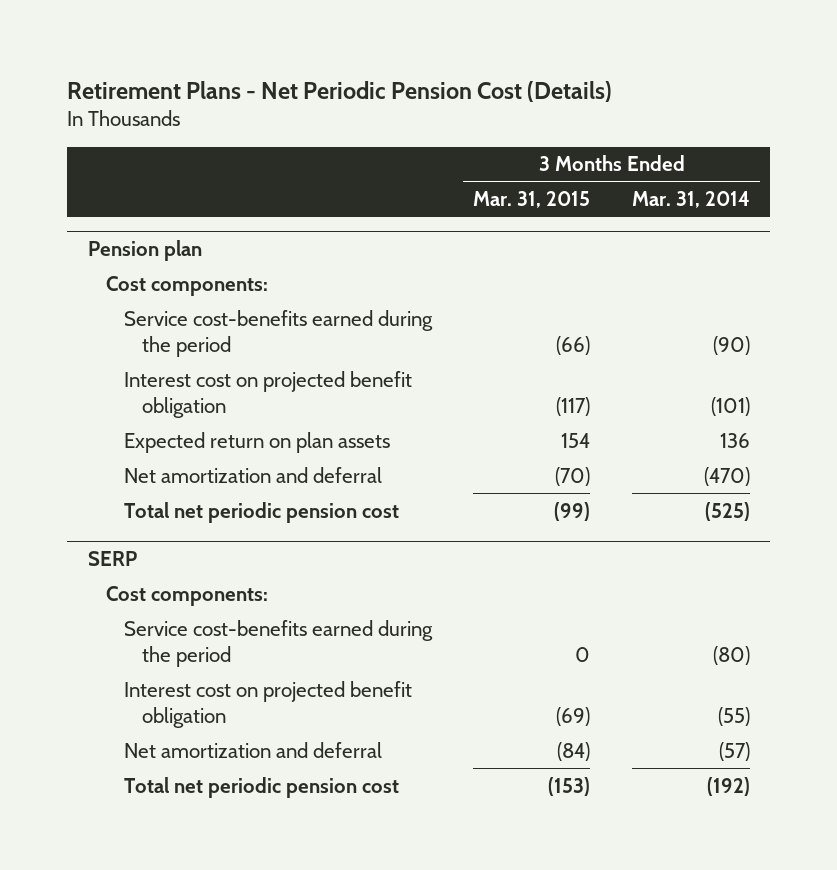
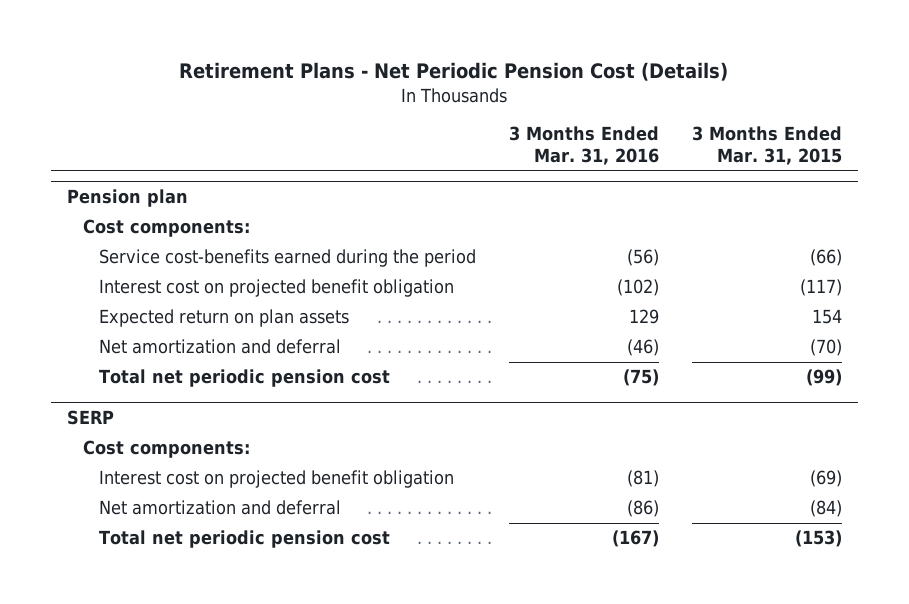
- | 3 Months Ended Mar. 31, 2015 | 3 Months Ended Mar. 31, 2014
+ | 3 Months Ended Mar. 31, 2016 | 3 Months Ended Mar. 31, 2015
@ SERP
- Service cost-benefits earned during the period | 0 | (80)

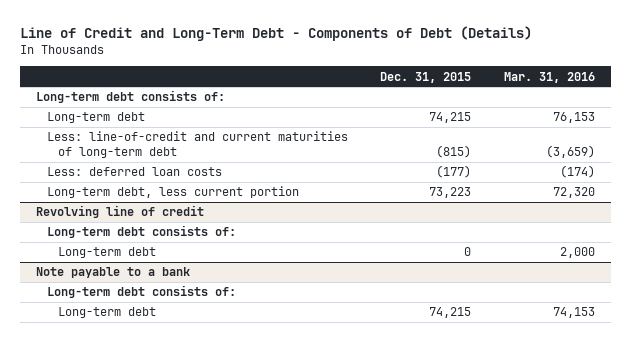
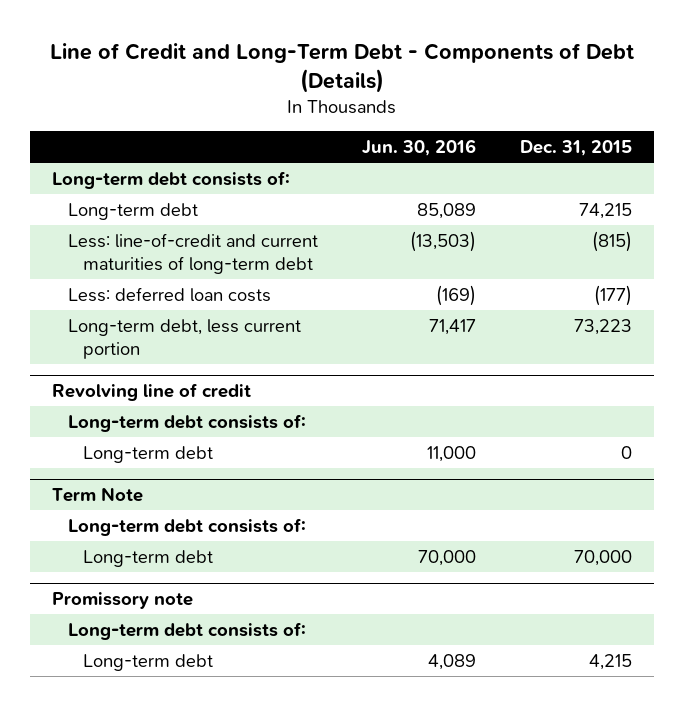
- | Dec. 31, 2015 | Mar. 31, 2016
+ | Jun. 30, 2016 | Dec. 31, 2015
- Note payable to a bank
+ Term Note
- Long-term debt | 74,215 | 74,153
+ Long-term debt | 70,000 | 70,000
+ Promissory note
+ Long-term debt consists of:
+ Long-term debt | 4,089 | 4,215

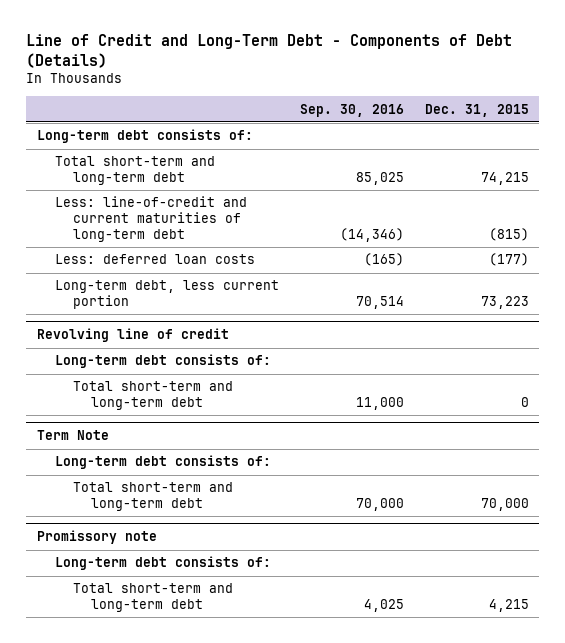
- | Jun. 30, 2016 | Dec. 31, 2015
+ | Sep. 30, 2016 | Dec. 31, 2015
- Long-term debt | 85,089 | 74,215
+ Total short-term and long-term debt | 85,025 | 74,215
@ Revolving line of credit
- Long-term debt | 11,000 | 0
+ Total short-term and long-term debt | 11,000 | 0
@ Term Note
- Long-term debt | 70,000 | 70,000
+ Total short-term and long-term debt | 70,000 | 70,000
@ Promissory note
- Long-term debt | 4,089 | 4,215
+ Total short-term and long-term debt | 4,025 | 4,215

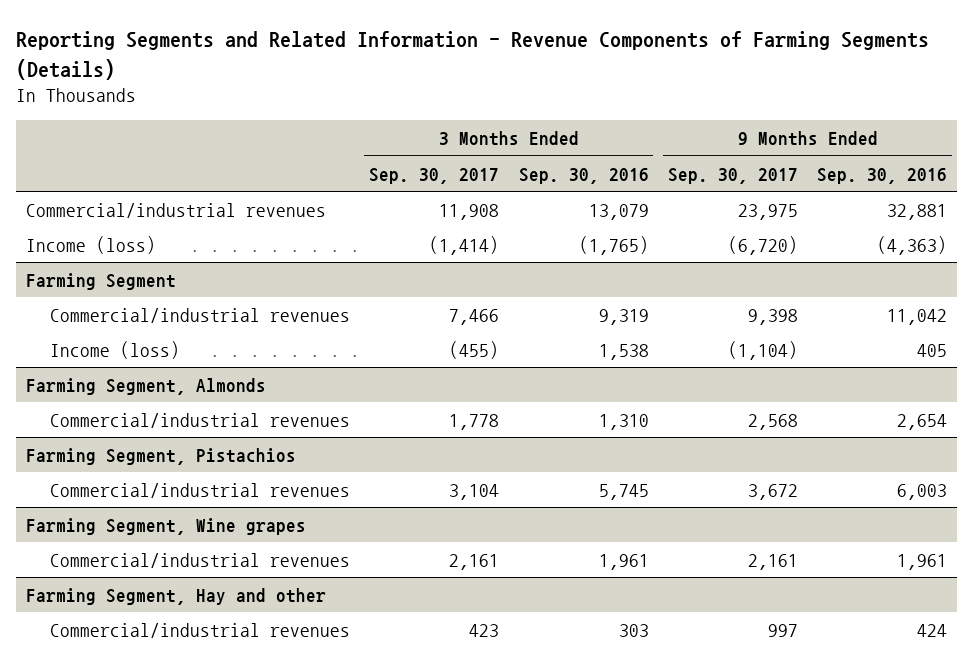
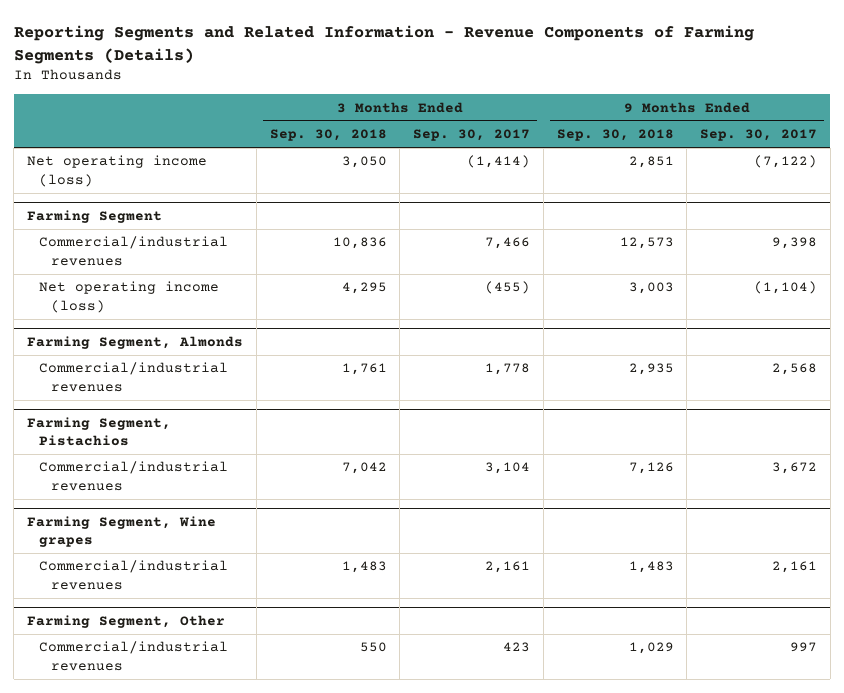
- | 3 Months Ended Sep. 30, 2017 | 3 Months Ended Sep. 30, 2016 | 9 Months Ended Sep. 30, 2017 | 9 Months Ended Sep. 30, 2016
+ | 3 Months Ended Sep. 30, 2018 | 3 Months Ended Sep. 30, 2017 | 9 Months Ended Sep. 30, 2018 | 9 Months Ended Sep. 30, 2017
- Commercial/industrial revenues | 11,908 | 13,079 | 23,975 | 32,881
- Income (loss) | (1,414) | (1,765) | (6,720) | (4,363)
+ Net operating income (loss) | 3,050 | (1,414) | 2,851 | (7,122)
@ Farming Segment
- Income (loss) | (455) | 1,538 | (1,104) | 405
+ Net operating income (loss) | 4,295 | (455) | 3,003 | (1,104)
- Farming Segment, Hay and other
+ Farming Segment, Other

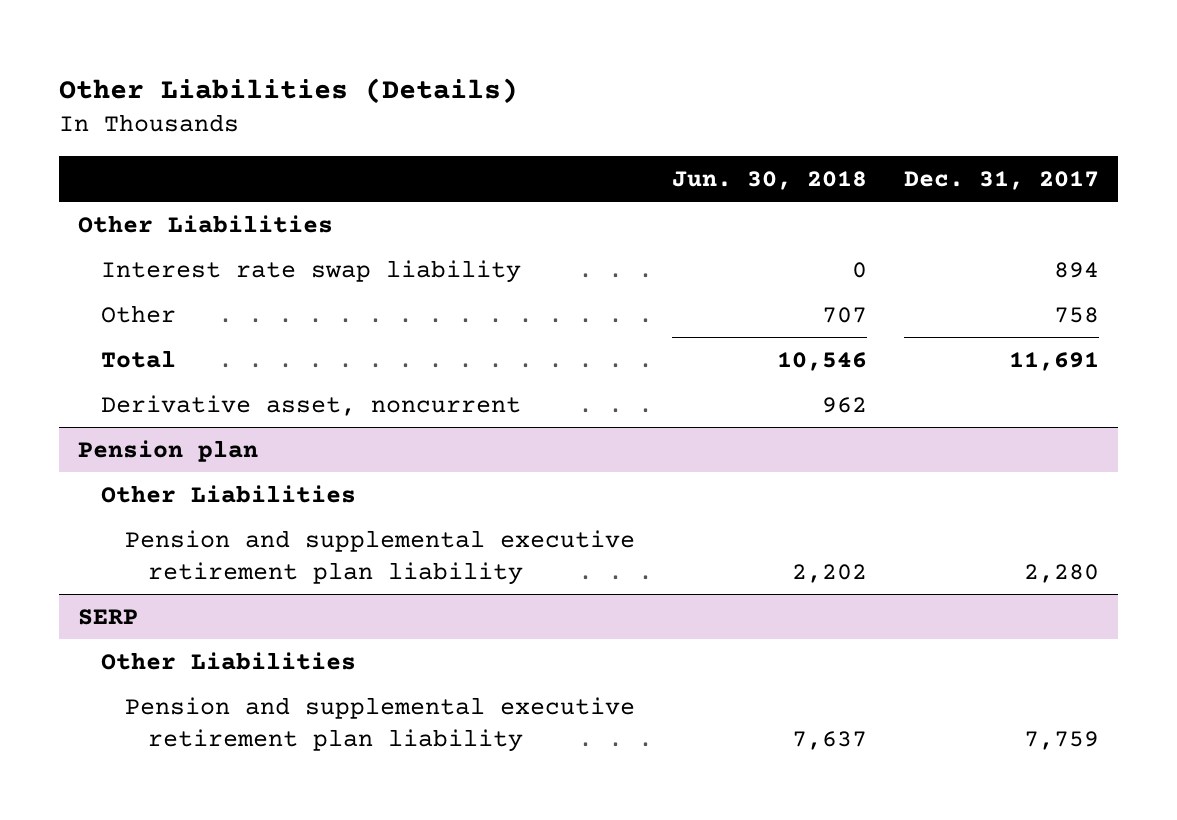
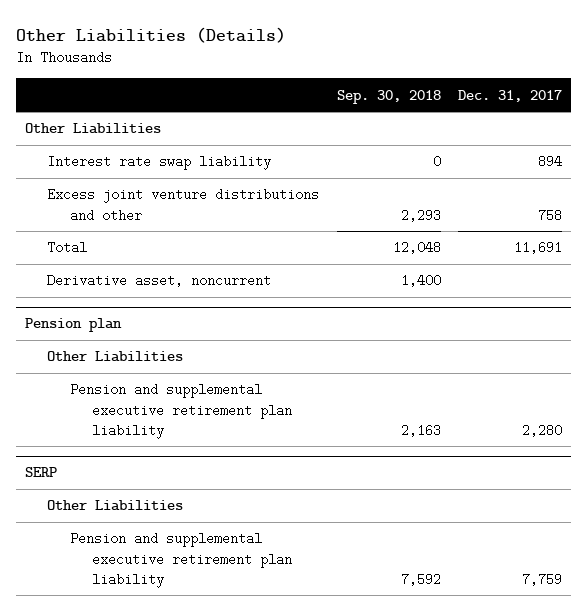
- | Jun. 30, 2018 | Dec. 31, 2017
+ | Sep. 30, 2018 | Dec. 31, 2017
- Other | 707 | 758
+ Excess joint venture distributions and other | 2,293 | 758

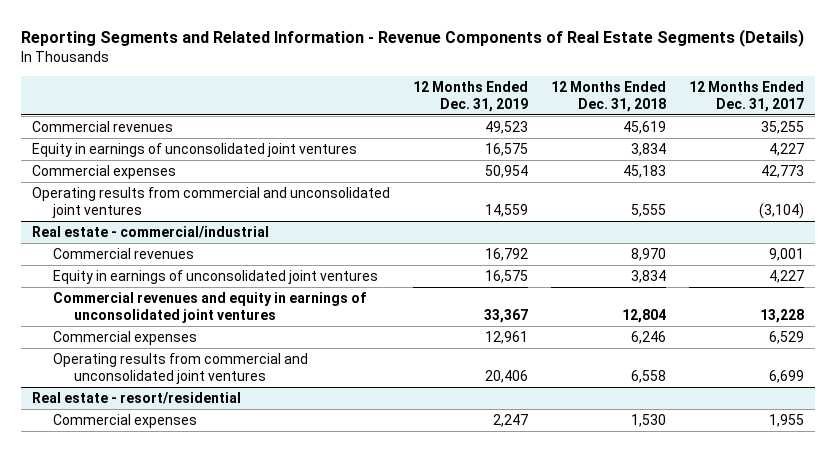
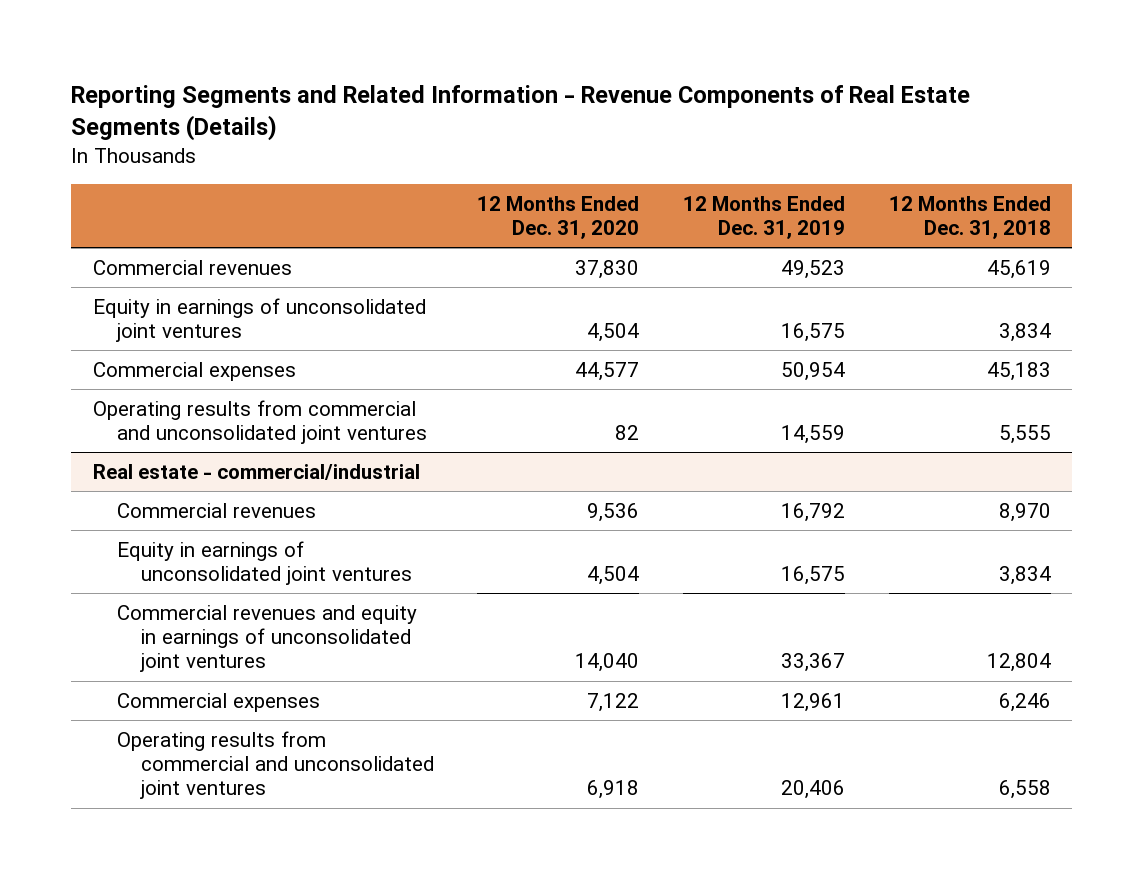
- | 12 Months Ended Dec. 31, 2019 | 12 Months Ended Dec. 31, 2018 | 12 Months Ended Dec. 31, 2017
+ | 12 Months Ended Dec. 31, 2020 | 12 Months Ended Dec. 31, 2019 | 12 Months Ended Dec. 31, 2018
- Real estate - resort/residential
- Commercial expenses | 2,247 | 1,530 | 1,955

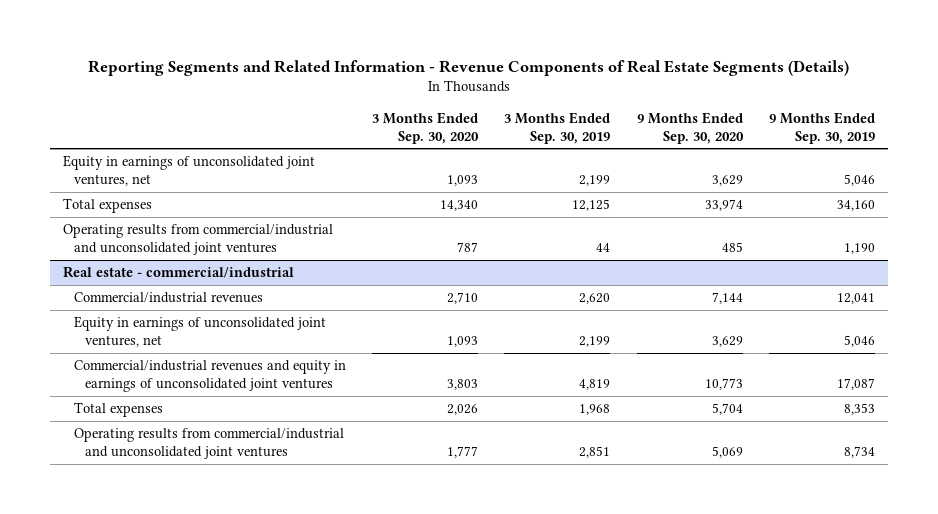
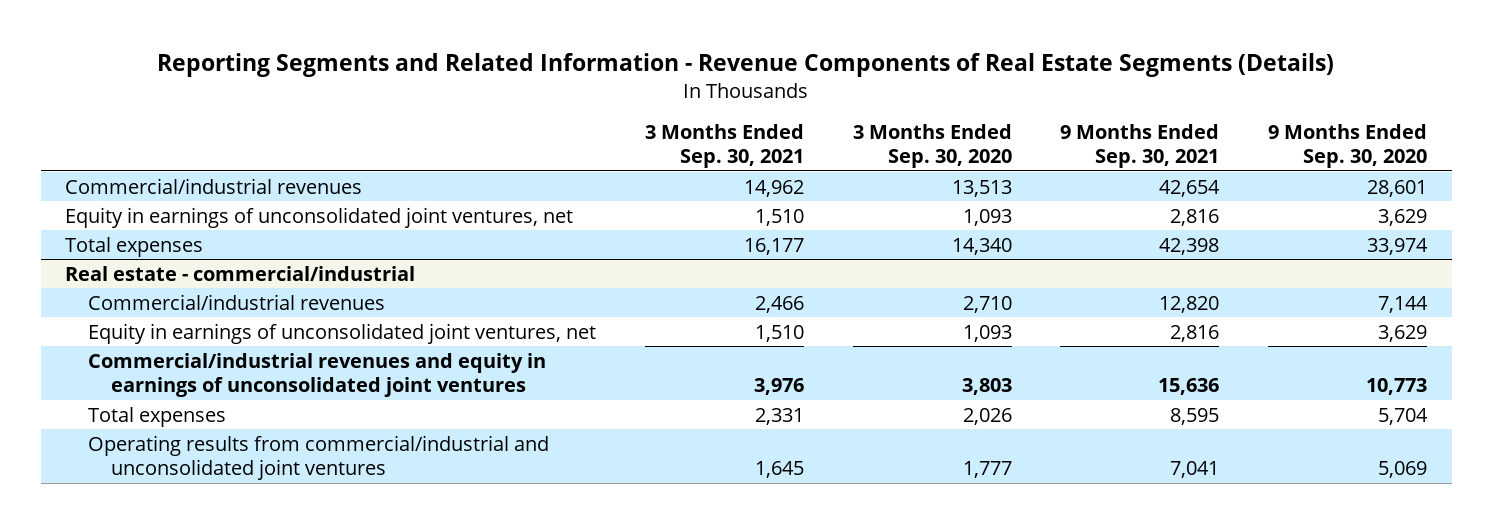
- | 3 Months Ended Sep. 30, 2020 | 3 Months Ended Sep. 30, 2019 | 9 Months Ended Sep. 30, 2020 | 9 Months Ended Sep. 30, 2019
+ | 3 Months Ended Sep. 30, 2021 | 3 Months Ended Sep. 30, 2020 | 9 Months Ended Sep. 30, 2021 | 9 Months Ended Sep. 30, 2020
+ Commercial/industrial revenues | 14,962 | 13,513 | 42,654 | 28,601
- Operating results from commercial/industrial and unconsolidated joint ventures | 787 | 44 | 485 | 1,190

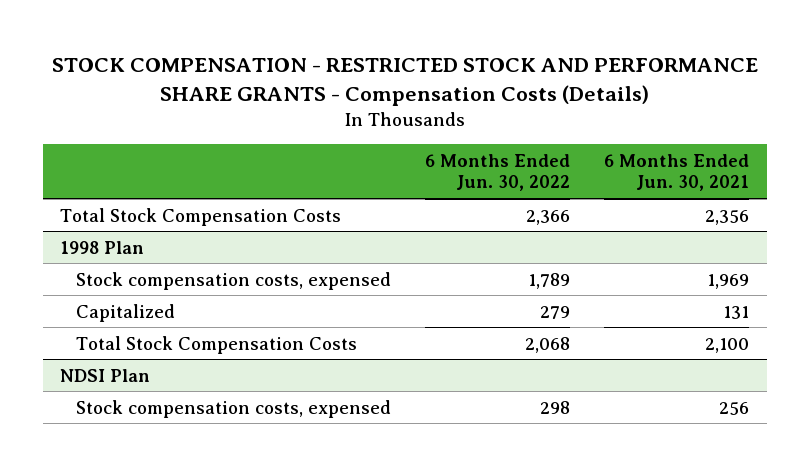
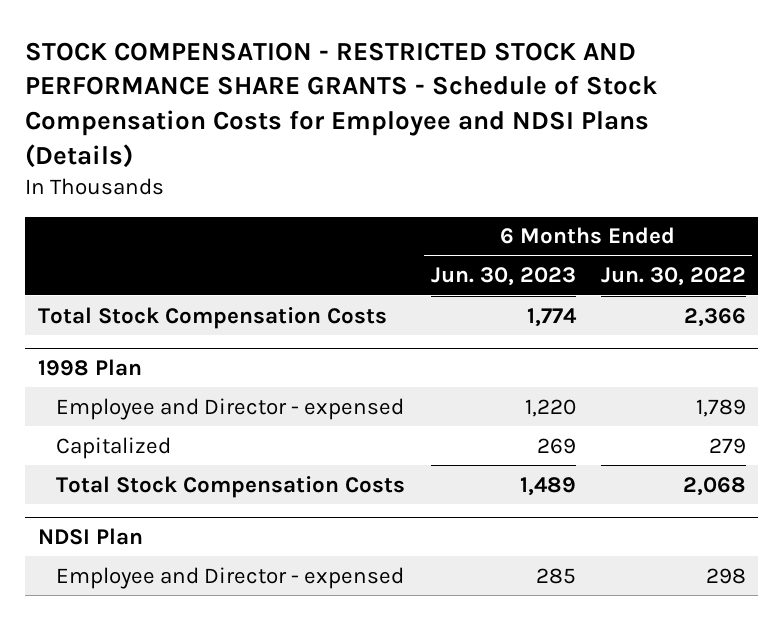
- STOCK COMPENSATION - RESTRICTED STOCK AND PERFORMANCE SHARE GRANTS - Compensation Costs (Details)
+ STOCK COMPENSATION - RESTRICTED STOCK AND PERFORMANCE SHARE GRANTS - Schedule of Stock Compensation Costs for Employee and NDSI Plans (Details)
- | 6 Months Ended Jun. 30, 2022 | 6 Months Ended Jun. 30, 2021
+ | 6 Months Ended Jun. 30, 2023 | 6 Months Ended Jun. 30, 2022
@ 1998 Plan
- Stock compensation costs, expensed | 1,789 | 1,969
+ Employee and Director - expensed | 1,220 | 1,789
@ NDSI Plan
- Stock compensation costs, expensed | 298 | 256
+ Employee and Director - expensed | 285 | 298

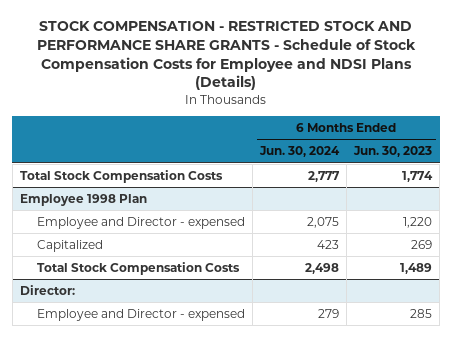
- | 6 Months Ended Jun. 30, 2023 | 6 Months Ended Jun. 30, 2022
+ | 6 Months Ended Jun. 30, 2024 | 6 Months Ended Jun. 30, 2023
- 1998 Plan
+ Employee 1998 Plan
- NDSI Plan
+ Director:

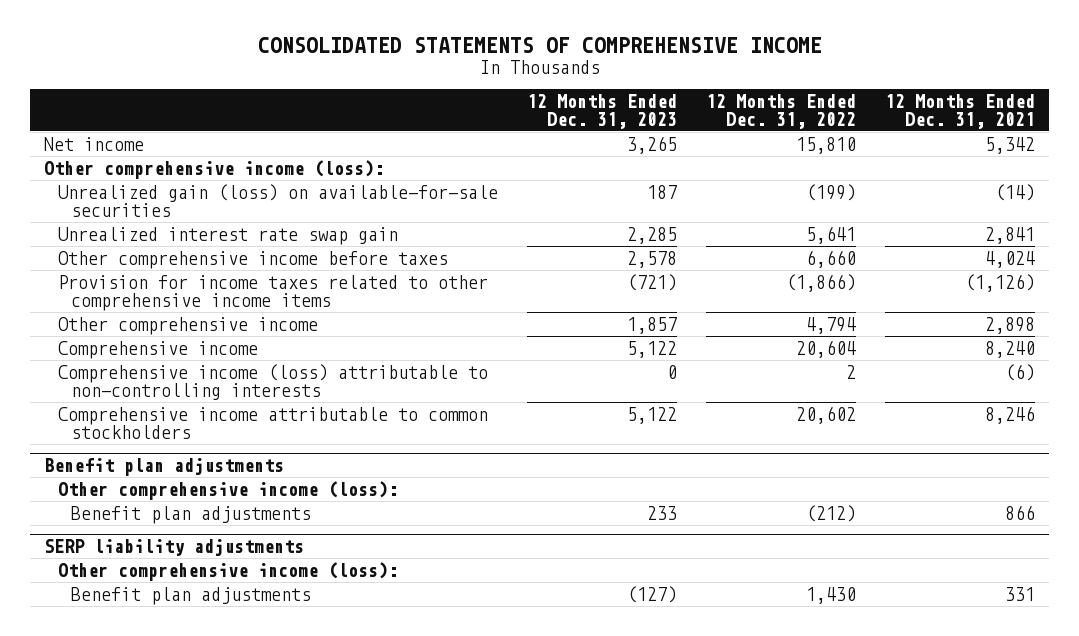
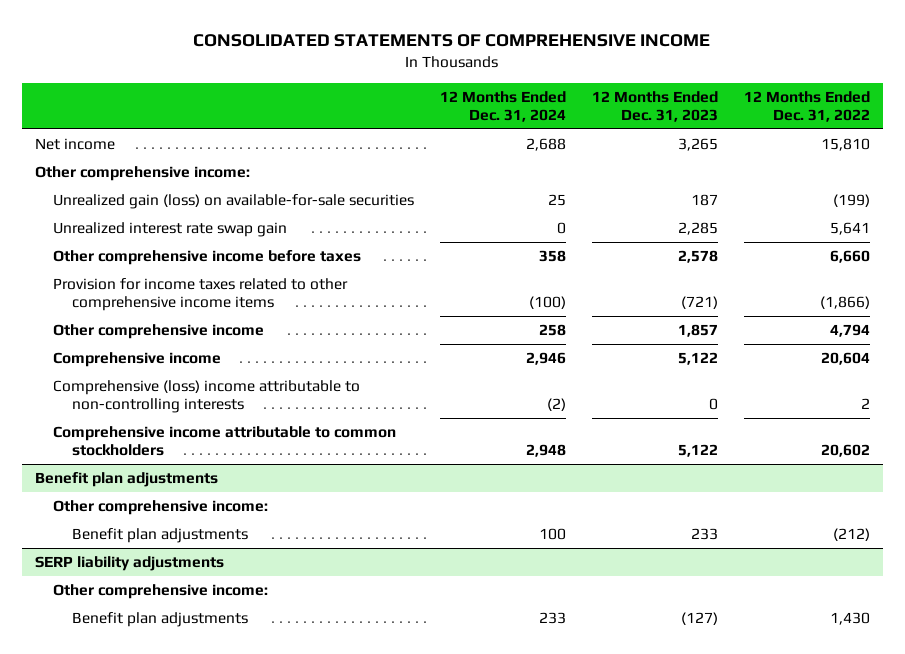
- | 12 Months Ended Dec. 31, 2023 | 12 Months Ended Dec. 31, 2022 | 12 Months Ended Dec. 31, 2021
+ | 12 Months Ended Dec. 31, 2024 | 12 Months Ended Dec. 31, 2023 | 12 Months Ended Dec. 31, 2022
- Other comprehensive income (loss):
+ Other comprehensive income:
- Comprehensive income (loss) attributable to non-controlling interests | 0 | 2 | (6)
+ Comprehensive (loss) income attributable to non-controlling interests | (2) | 0 | 2
@ Benefit plan adjustments
- Other comprehensive income (loss):
+ Other comprehensive income:
@ SERP liability adjustments
- Other comprehensive income (loss):
+ Other comprehensive income:

